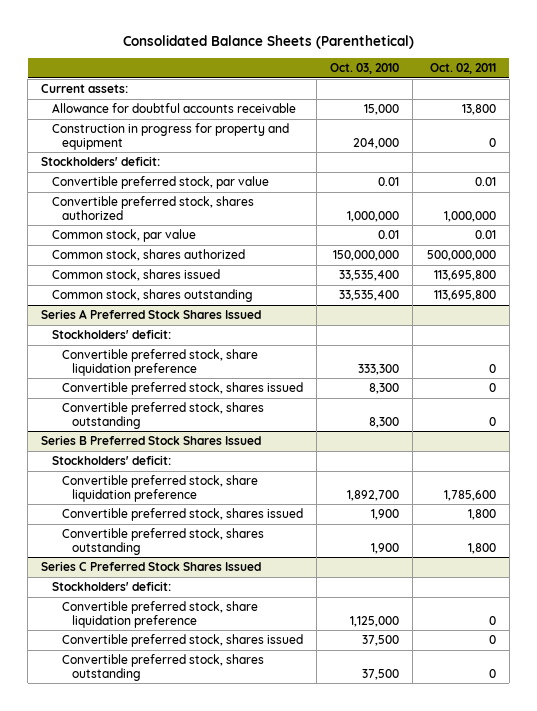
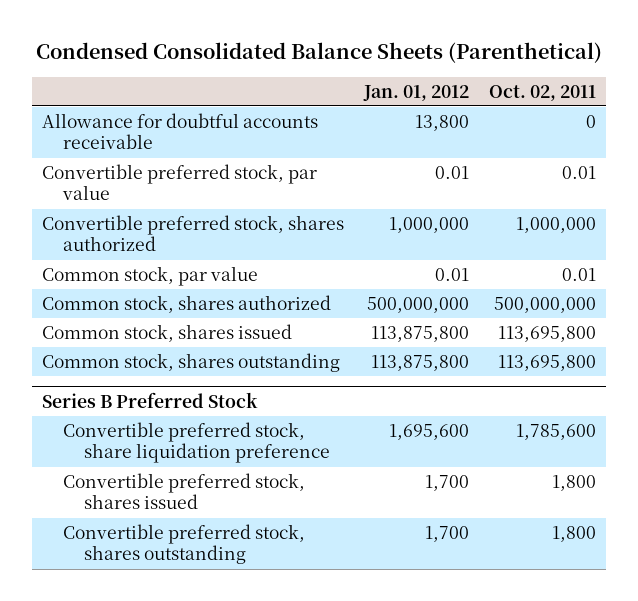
- Consolidated Balance Sheets (Parenthetical)
+ Condensed Consolidated Balance Sheets (Parenthetical)
- | Oct. 03, 2010 | Oct. 02, 2011
+ | Jan. 01, 2012 | Oct. 02, 2011
- Current assets:
- Allowance for doubtful accounts receivable | 15,000 | 13,800
- Construction in progress for property and equipment | 204,000 | 0
- Stockholders' deficit:
+ Allowance for doubtful accounts receivable | 13,800 | 0
- Series A Preferred Stock Shares Issued
- Stockholders' deficit:
- Convertible preferred stock, share liquidation preference | 333,300 | 0
- Convertible preferred stock, shares issued | 8,300 | 0
- Convertible preferred stock, shares outstanding | 8,300 | 0
- Series B Preferred Stock Shares Issued
- Stockholders' deficit:
+ Series B Preferred Stock
- Series C Preferred Stock Shares Issued
- Stockholders' deficit:
- Convertible preferred stock, share liquidation preference | 1,125,000 | 0
- Convertible preferred stock, shares issued | 37,500 | 0
- Convertible preferred stock, shares outstanding | 37,500 | 0

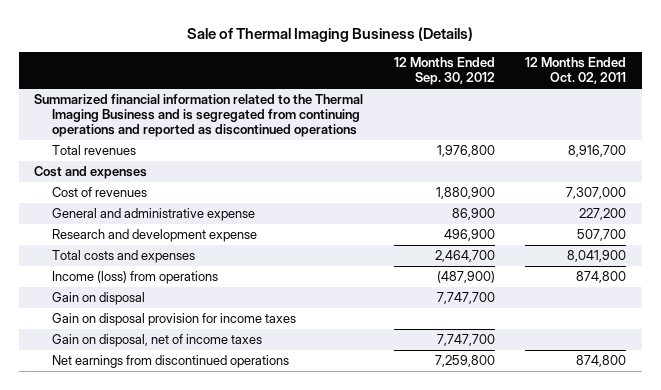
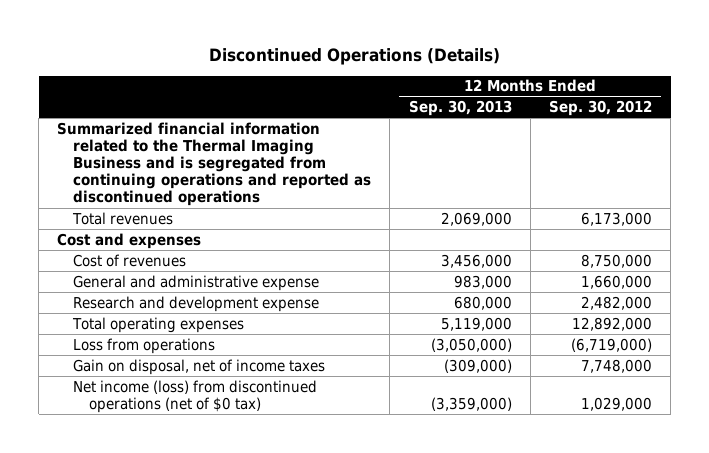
- Sale of Thermal Imaging Business (Details)
+ Discontinued Operations (Details)
- | 12 Months Ended Sep. 30, 2012 | 12 Months Ended Oct. 02, 2011
+ | 12 Months Ended Sep. 30, 2013 | 12 Months Ended Sep. 30, 2012
- Total revenues | 1,976,800 | 8,916,700
+ Total revenues | 2,069,000 | 6,173,000
- Cost of revenues | 1,880,900 | 7,307,000
- General and administrative expense | 86,900 | 227,200
- Research and development expense | 496,900 | 507,700
- Total costs and expenses | 2,464,700 | 8,041,900
- Income (loss) from operations | (487,900) | 874,800
- Gain on disposal | 7,747,700 |
- Gain on disposal provision for income taxes
- Gain on disposal, net of income taxes | 7,747,700 |
- Net earnings from discontinued operations | 7,259,800 | 874,800
+ Cost of revenues | 3,456,000 | 8,750,000
+ General and administrative expense | 983,000 | 1,660,000
+ Research and development expense | 680,000 | 2,482,000
+ Total operating expenses | 5,119,000 | 12,892,000
+ Loss from operations | (3,050,000) | (6,719,000)
+ Gain on disposal, net of income taxes | (309,000) | 7,748,000
+ Net income (loss) from discontinued operations (net of $0 tax) | (3,359,000) | 1,029,000

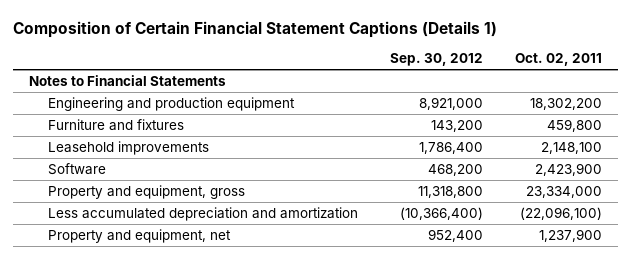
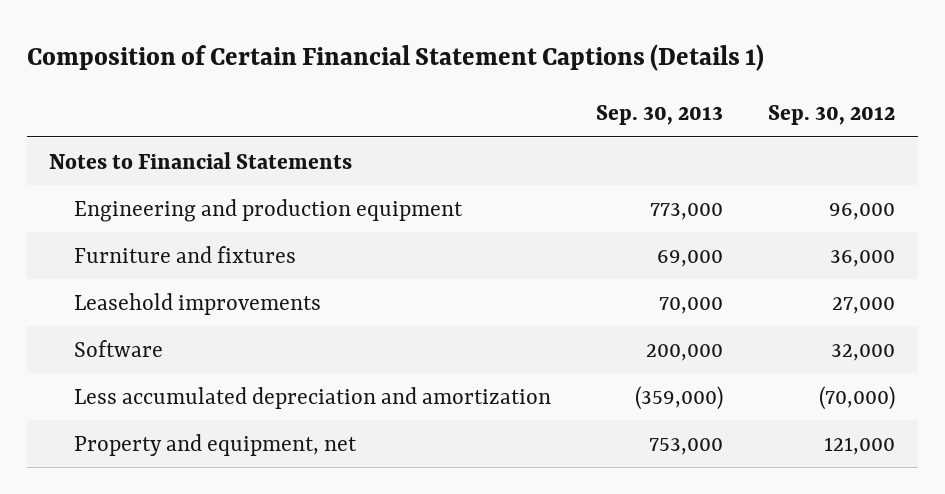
- | Sep. 30, 2012 | Oct. 02, 2011
+ | Sep. 30, 2013 | Sep. 30, 2012
- Engineering and production equipment | 8,921,000 | 18,302,200
- Furniture and fixtures | 143,200 | 459,800
- Leasehold improvements | 1,786,400 | 2,148,100
- Software | 468,200 | 2,423,900
- Property and equipment, gross | 11,318,800 | 23,334,000
- Less accumulated depreciation and amortization | (10,366,400) | (22,096,100)
- Property and equipment, net | 952,400 | 1,237,900
+ Engineering and production equipment | 773,000 | 96,000
+ Furniture and fixtures | 69,000 | 36,000
+ Leasehold improvements | 70,000 | 27,000
+ Software | 200,000 | 32,000
+ Less accumulated depreciation and amortization | (359,000) | (70,000)
+ Property and equipment, net | 753,000 | 121,000

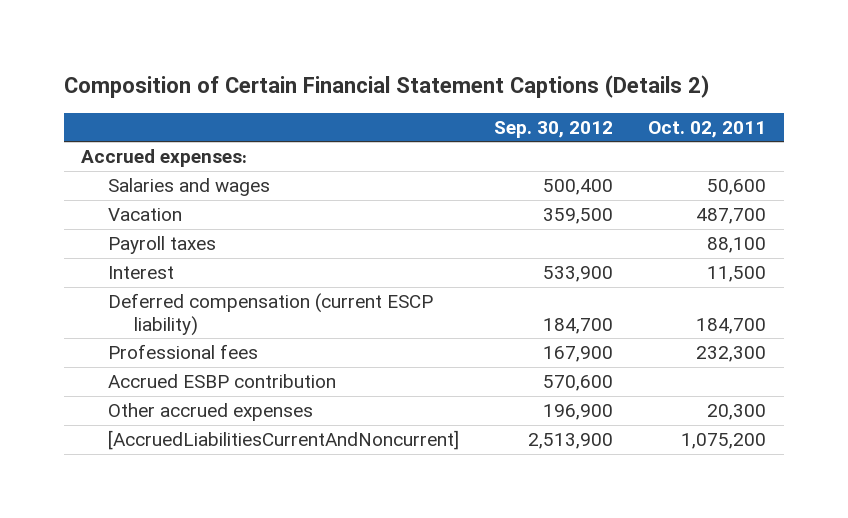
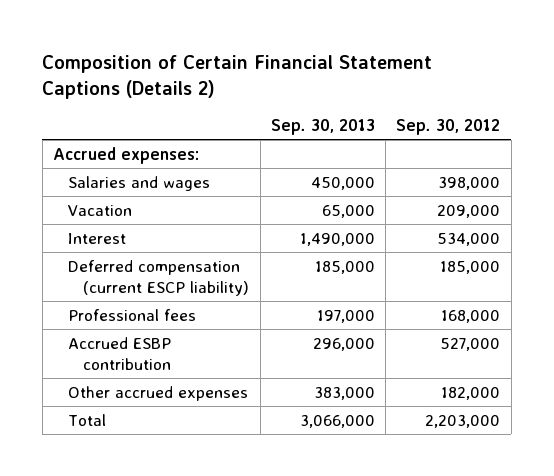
- | Sep. 30, 2012 | Oct. 02, 2011
+ | Sep. 30, 2013 | Sep. 30, 2012
- Salaries and wages | 500,400 | 50,600
- Vacation | 359,500 | 487,700
- Payroll taxes | | 88,100
- Interest | 533,900 | 11,500
- Deferred compensation (current ESCP liability) | 184,700 | 184,700
- Professional fees | 167,900 | 232,300
- Accrued ESBP contribution | 570,600 |
- Other accrued expenses | 196,900 | 20,300
- [AccruedLiabilitiesCurrentAndNoncurrent] | 2,513,900 | 1,075,200
+ Salaries and wages | 450,000 | 398,000
+ Vacation | 65,000 | 209,000
+ Interest | 1,490,000 | 534,000
+ Deferred compensation (current ESCP liability) | 185,000 | 185,000
+ Professional fees | 197,000 | 168,000
+ Accrued ESBP contribution | 296,000 | 527,000
+ Other accrued expenses | 383,000 | 182,000
+ Total | 3,066,000 | 2,203,000

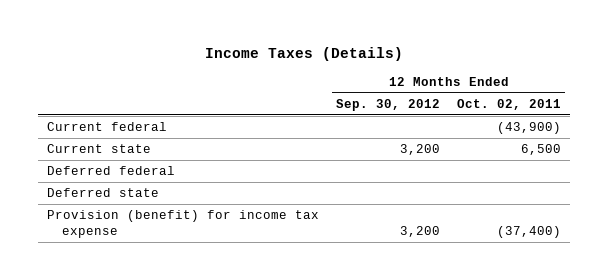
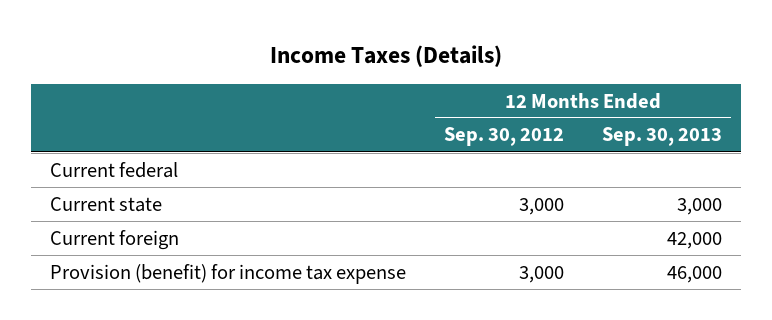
- | 12 Months Ended Sep. 30, 2012 | 12 Months Ended Oct. 02, 2011
+ | 12 Months Ended Sep. 30, 2012 | 12 Months Ended Sep. 30, 2013
- Current state | 3,200 | 6,500
- Deferred federal
- Deferred state
- Provision (benefit) for income tax expense | 3,200 | (37,400)
+ Current state | 3,000 | 3,000
+ Current foreign | | 42,000
+ Provision (benefit) for income tax expense | 3,000 | 46,000

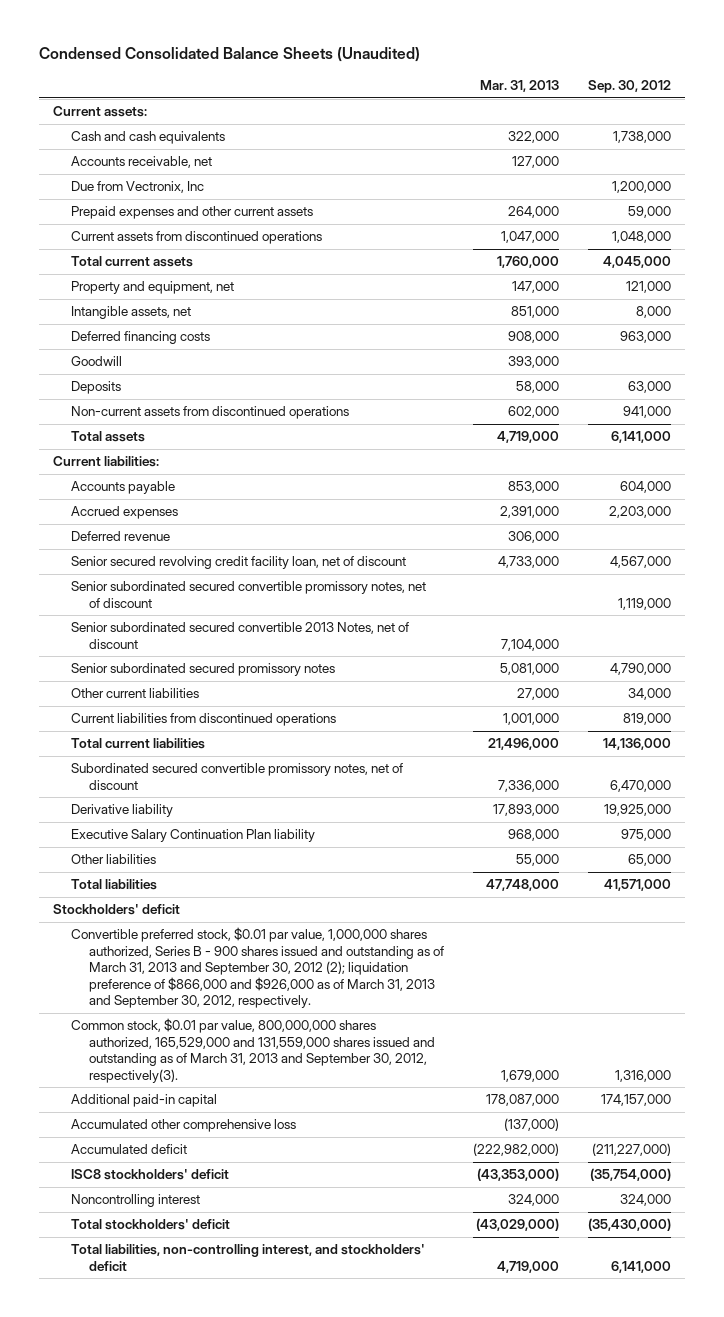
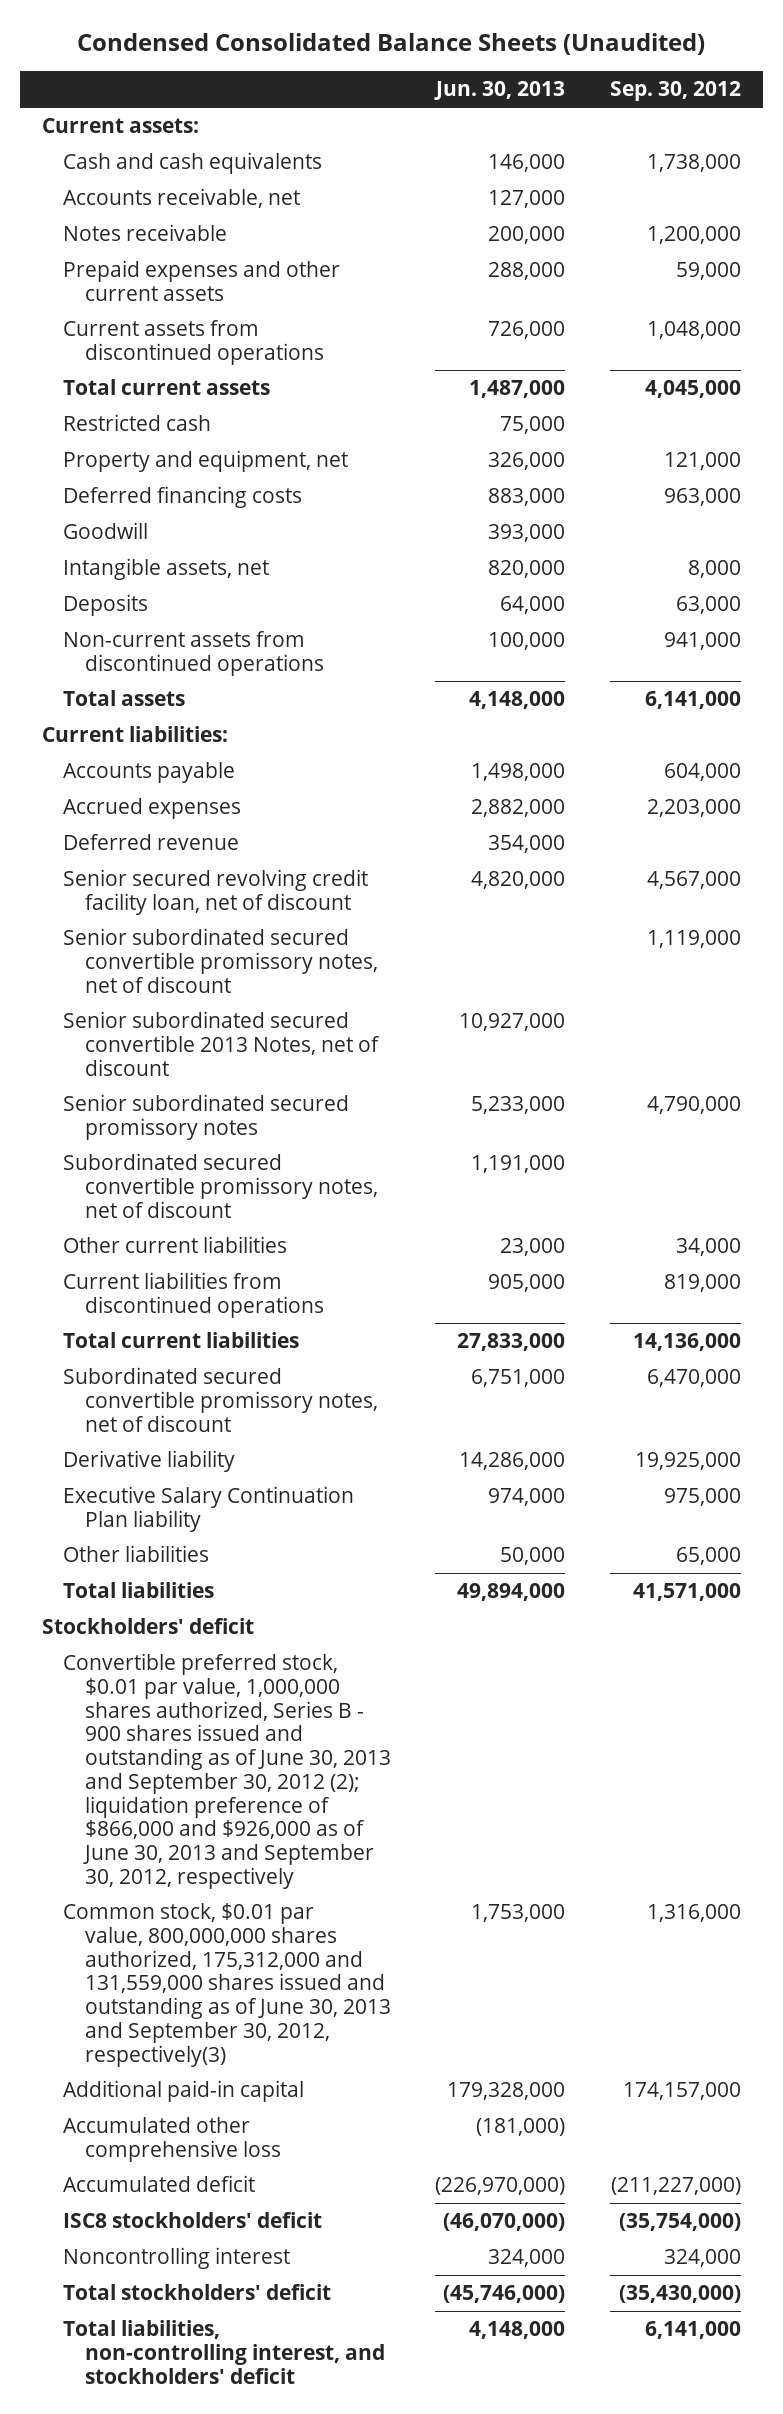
- | Mar. 31, 2013 | Sep. 30, 2012
+ | Jun. 30, 2013 | Sep. 30, 2012
- Due from Vectronix, Inc | | 1,200,000
+ Notes receivable | 200,000 | 1,200,000
+ Restricted cash | 75,000 |
moved down: Intangible assets, net | 820,000 | 8,000
+ Subordinated secured convertible promissory notes, net of discount | 1,191,000 |
- Convertible preferred stock, $0.01 par value, 1,000,000 shares authorized, Series B - 900 shares issued and outstanding as of March 31, 2013 and September 30, 2012 (2); liquidation preference of $866,000 and $926,000 as of March 31, 2013 and September 30, 2012, respectively.
- Common stock, $0.01 par value, 800,000,000 shares authorized, 165,529,000 and 131,559,000 shares issued and outstanding as of March 31, 2013 and September 30, 2012, respectively(3). | 1,679,000 | 1,316,000
+ Convertible preferred stock, $0.01 par value, 1,000,000 shares authorized, Series B - 900 shares issued and outstanding as of June 30, 2013 and September 30, 2012 (2); liquidation preference of $866,000 and $926,000 as of June 30, 2013 and September 30, 2012, respectively
+ Common stock, $0.01 par value, 800,000,000 shares authorized, 175,312,000 and 131,559,000 shares issued and outstanding as of June 30, 2013 and September 30, 2012, respectively(3) | 1,753,000 | 1,316,000

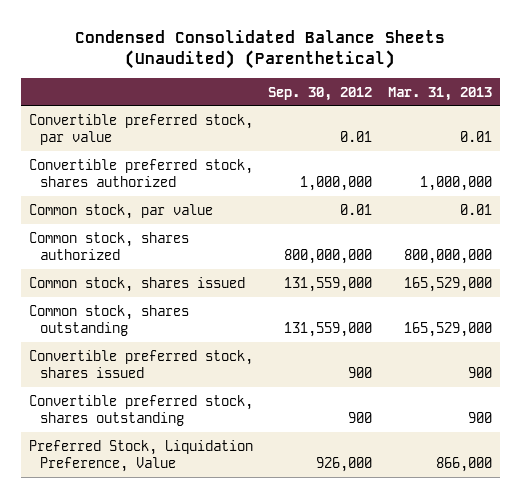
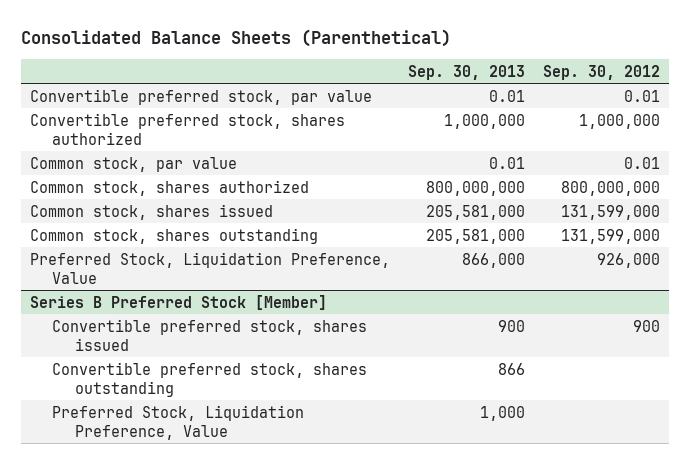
- Condensed Consolidated Balance Sheets (Unaudited) (Parenthetical)
+ Consolidated Balance Sheets (Parenthetical)
- | Sep. 30, 2012 | Mar. 31, 2013
+ | Sep. 30, 2013 | Sep. 30, 2012
- Common stock, shares issued | 131,559,000 | 165,529,000
- Common stock, shares outstanding | 131,559,000 | 165,529,000
- Convertible preferred stock, shares issued | 900 | 900
- Convertible preferred stock, shares outstanding | 900 | 900
+ Common stock, shares issued | 205,581,000 | 131,599,000
+ Common stock, shares outstanding | 205,581,000 | 131,599,000
+ Series B Preferred Stock [Member]
+ Convertible preferred stock, shares issued | 900 | 900
+ Convertible preferred stock, shares outstanding | 866 |
+ Preferred Stock, Liquidation Preference, Value | 1,000 |

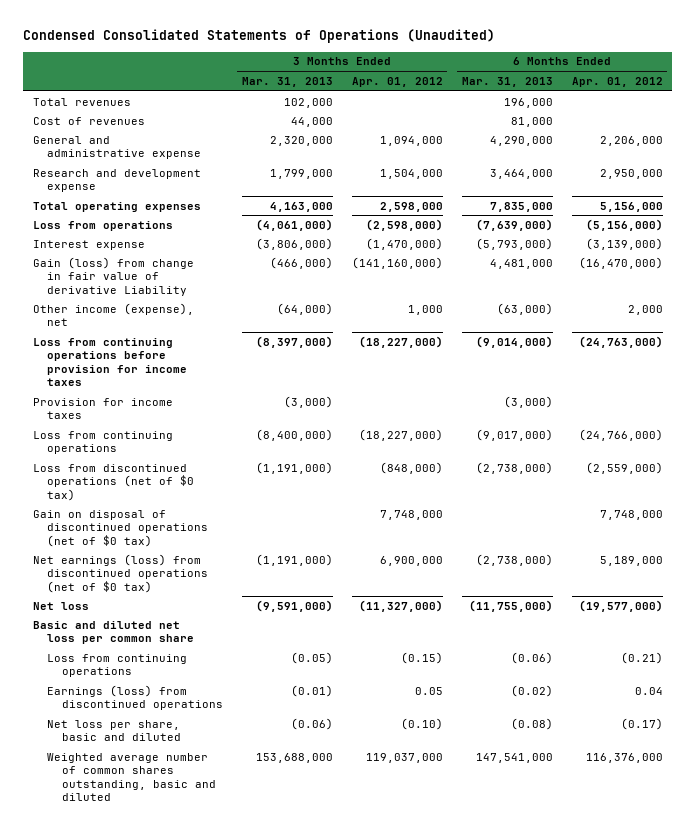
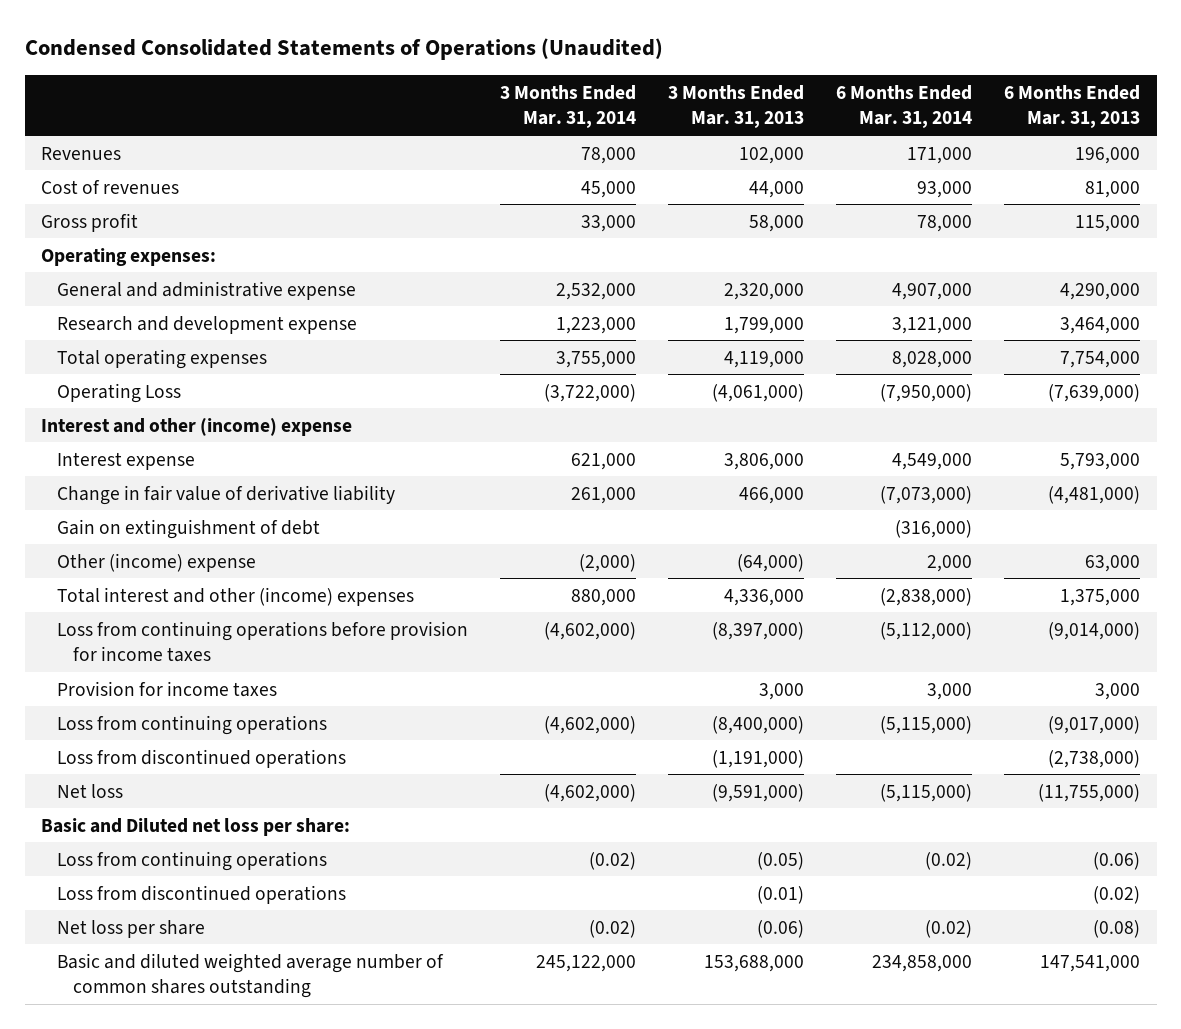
- | 3 Months Ended Mar. 31, 2013 | 3 Months Ended Apr. 01, 2012 | 6 Months Ended Mar. 31, 2013 | 6 Months Ended Apr. 01, 2012
+ | 3 Months Ended Mar. 31, 2014 | 3 Months Ended Mar. 31, 2013 | 6 Months Ended Mar. 31, 2014 | 6 Months Ended Mar. 31, 2013
- Total revenues | 102,000 | | 196,000 |
+ Revenues | 78,000 | 102,000 | 171,000 | 196,000
+ Gross profit | 33,000 | 58,000 | 78,000 | 115,000
+ Operating expenses:
- Total operating expenses | 4,163,000 | 2,598,000 | 7,835,000 | 5,156,000
- Loss from operations | (4,061,000) | (2,598,000) | (7,639,000) | (5,156,000)
- Interest expense | (3,806,000) | (1,470,000) | (5,793,000) | (3,139,000)
- Gain (loss) from change in fair value of derivative Liability | (466,000) | (141,160,000) | 4,481,000 | (16,470,000)
- Other income (expense), net | (64,000) | 1,000 | (63,000) | 2,000
+ Total operating expenses | 3,755,000 | 4,119,000 | 8,028,000 | 7,754,000
+ Operating Loss | (3,722,000) | (4,061,000) | (7,950,000) | (7,639,000)
+ Interest and other (income) expense
+ Interest expense | 621,000 | 3,806,000 | 4,549,000 | 5,793,000
+ Change in fair value of derivative liability | 261,000 | 466,000 | (7,073,000) | (4,481,000)
+ Gain on extinguishment of debt | | | (316,000) |
+ Other (income) expense | (2,000) | (64,000) | 2,000 | 63,000
+ Total interest and other (income) expenses | 880,000 | 4,336,000 | (2,838,000) | 1,375,000
- Provision for income taxes | (3,000) | | (3,000) |
+ Provision for income taxes | | 3,000 | 3,000 | 3,000
- Loss from discontinued operations (net of $0 tax) | (1,191,000) | (848,000) | (2,738,000) | (2,559,000)
- Gain on disposal of discontinued operations (net of $0 tax) | | 7,748,000 | | 7,748,000
- Net earnings (loss) from discontinued operations (net of $0 tax) | (1,191,000) | 6,900,000 | (2,738,000) | 5,189,000
+ Loss from discontinued operations | | (1,191,000) | | (2,738,000)
- Basic and diluted net loss per common share
+ Basic and Diluted net loss per share:
- Earnings (loss) from discontinued operations | (0.01) | 0.05 | (0.02) | 0.04
- Net loss per share, basic and diluted | (0.06) | (0.10) | (0.08) | (0.17)
- Weighted average number of common shares outstanding, basic and diluted | 153,688,000 | 119,037,000 | 147,541,000 | 116,376,000
+ Loss from discontinued operations | | (0.01) | | (0.02)
+ Net loss per share | (0.02) | (0.06) | (0.02) | (0.08)
+ Basic and diluted weighted average number of common shares outstanding | 245,122,000 | 153,688,000 | 234,858,000 | 147,541,000

